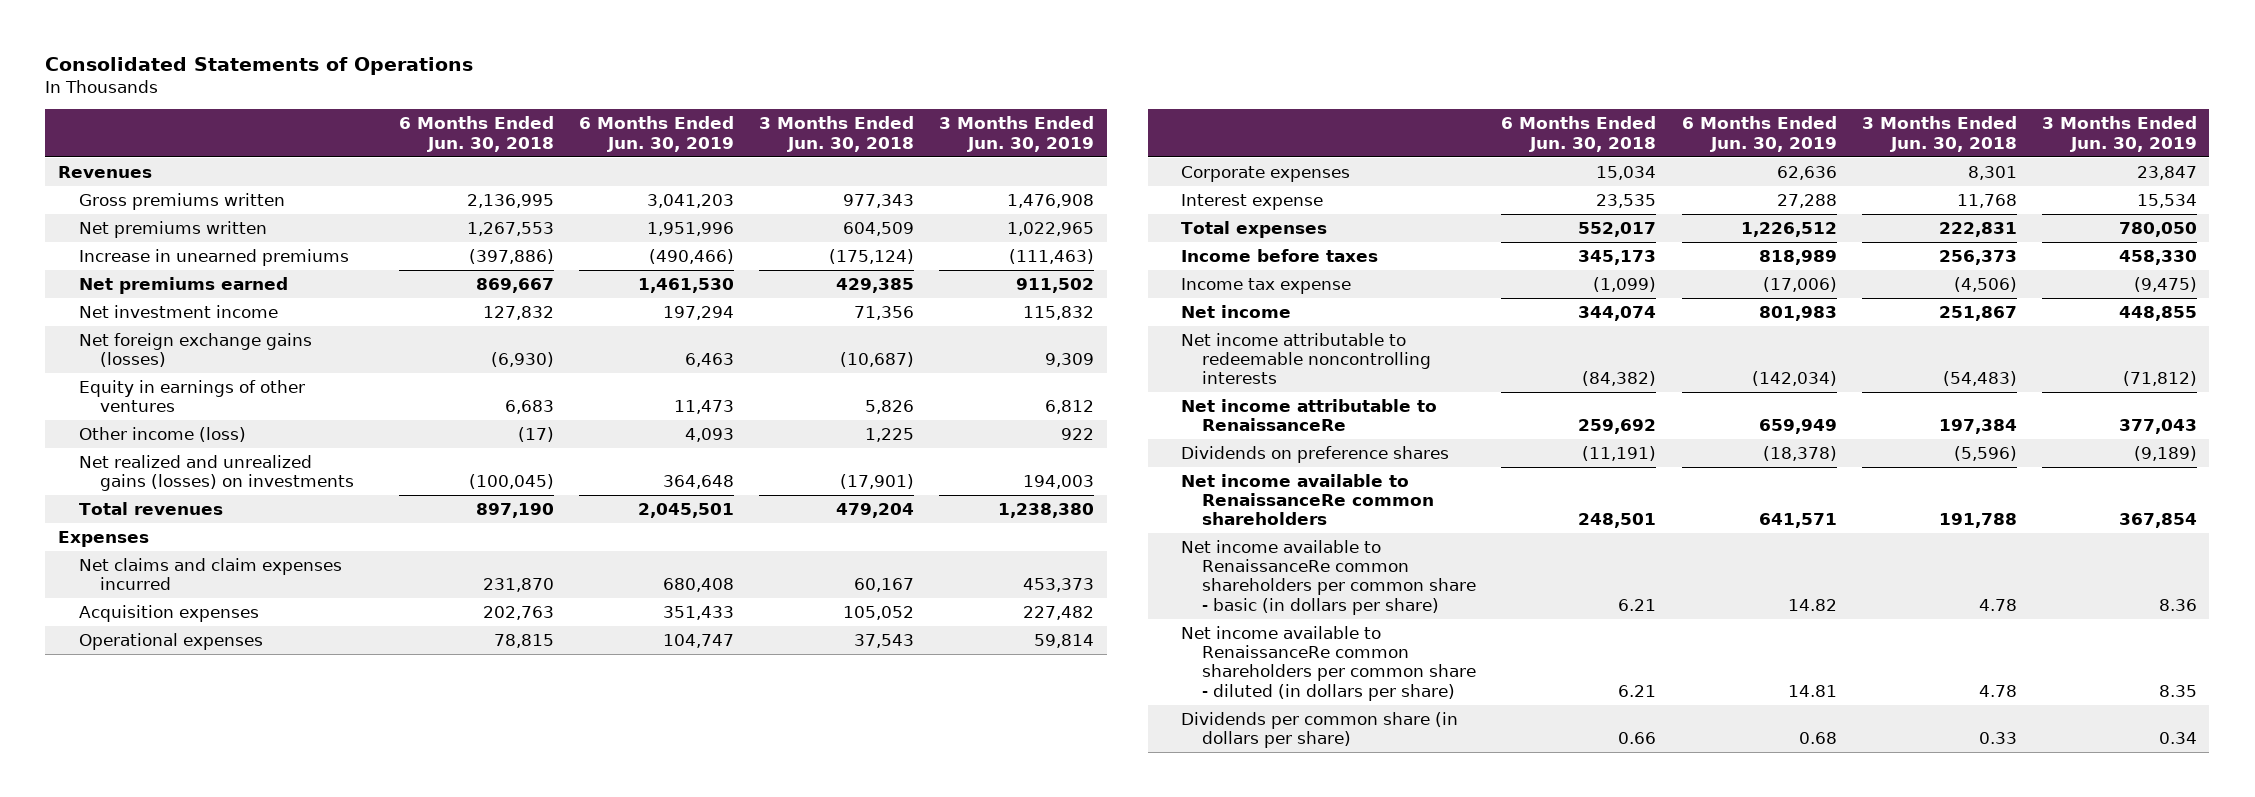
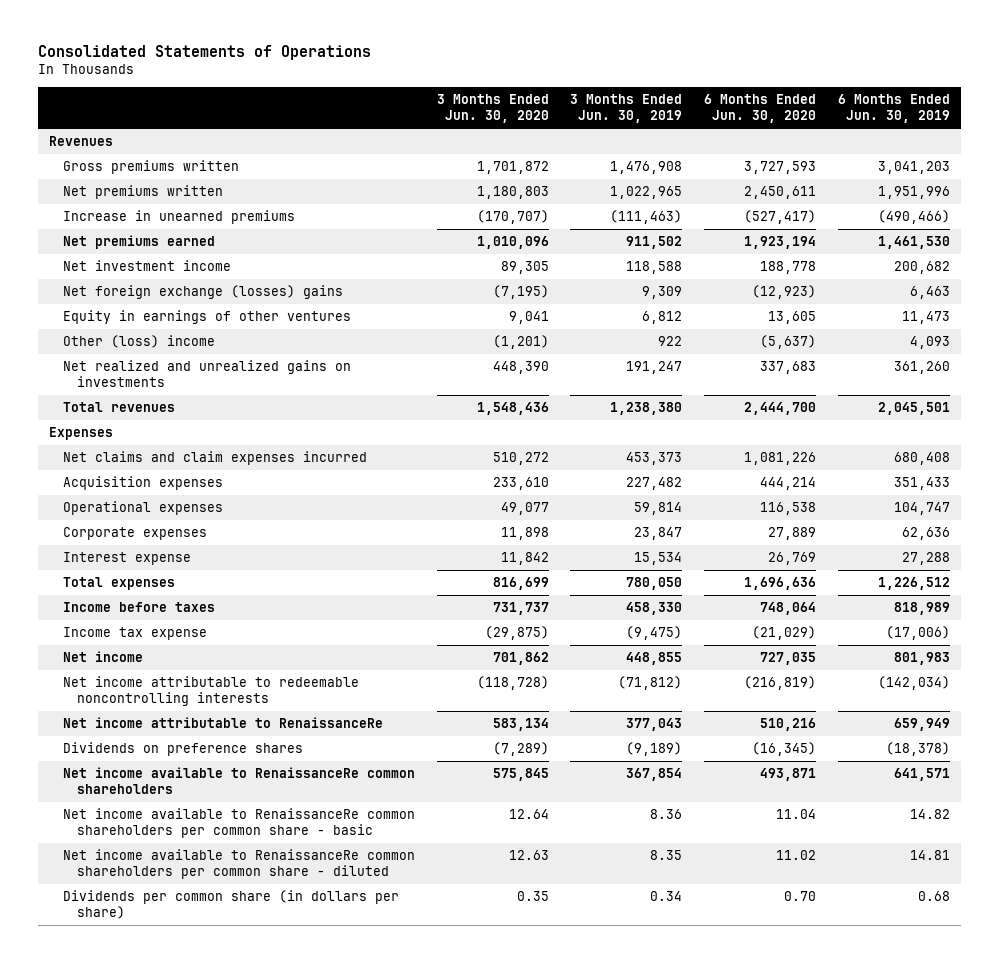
- | 6 Months Ended Jun. 30, 2018 | 6 Months Ended Jun. 30, 2019 | 3 Months Ended Jun. 30, 2018 | 3 Months Ended Jun. 30, 2019
+ | 3 Months Ended Jun. 30, 2020 | 3 Months Ended Jun. 30, 2019 | 6 Months Ended Jun. 30, 2020 | 6 Months Ended Jun. 30, 2019
- Net investment income | 127,832 | 197,294 | 71,356 | 115,832
- Net foreign exchange gains (losses) | (6,930) | 6,463 | (10,687) | 9,309
+ Net investment income | 89,305 | 118,588 | 188,778 | 200,682
+ Net foreign exchange (losses) gains | (7,195) | 9,309 | (12,923) | 6,463
- Other income (loss) | (17) | 4,093 | 1,225 | 922
- Net realized and unrealized gains (losses) on investments | (100,045) | 364,648 | (17,901) | 194,003
+ Other (loss) income | (1,201) | 922 | (5,637) | 4,093
+ Net realized and unrealized gains on investments | 448,390 | 191,247 | 337,683 | 361,260
- Net income available to RenaissanceRe common shareholders per common share - basic (in dollars per share) | 6.21 | 14.82 | 4.78 | 8.36
- Net income available to RenaissanceRe common shareholders per common share - diluted (in dollars per share) | 6.21 | 14.81 | 4.78 | 8.35
+ Net income available to RenaissanceRe common shareholders per common share - basic | 12.64 | 8.36 | 11.04 | 14.82
+ Net income available to RenaissanceRe common shareholders per common share - diluted | 12.63 | 8.35 | 11.02 | 14.81

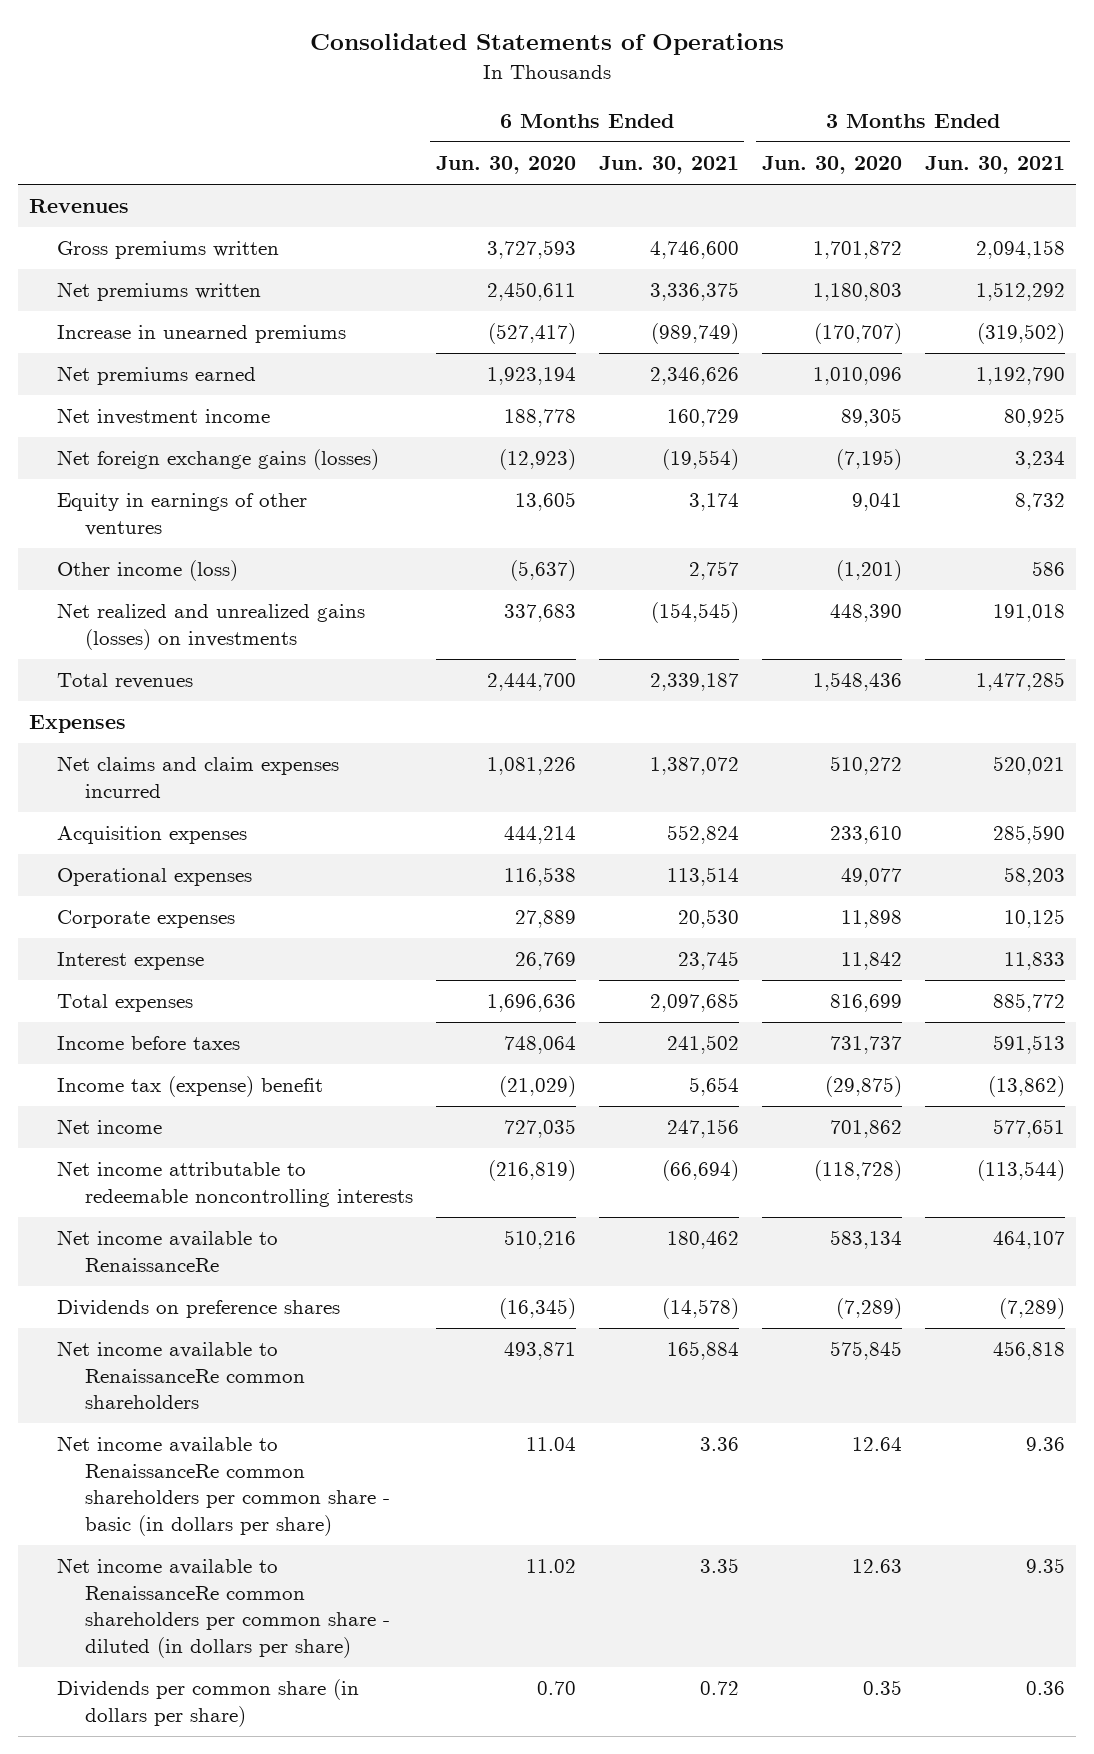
- | 3 Months Ended Jun. 30, 2020 | 3 Months Ended Jun. 30, 2019 | 6 Months Ended Jun. 30, 2020 | 6 Months Ended Jun. 30, 2019
+ | 6 Months Ended Jun. 30, 2020 | 6 Months Ended Jun. 30, 2021 | 3 Months Ended Jun. 30, 2020 | 3 Months Ended Jun. 30, 2021
- Net foreign exchange (losses) gains | (7,195) | 9,309 | (12,923) | 6,463
+ Net foreign exchange gains (losses) | (12,923) | (19,554) | (7,195) | 3,234
- Other (loss) income | (1,201) | 922 | (5,637) | 4,093
- Net realized and unrealized gains on investments | 448,390 | 191,247 | 337,683 | 361,260
+ Other income (loss) | (5,637) | 2,757 | (1,201) | 586
+ Net realized and unrealized gains (losses) on investments | 337,683 | (154,545) | 448,390 | 191,018
- Income tax expense | (29,875) | (9,475) | (21,029) | (17,006)
+ Income tax (expense) benefit | (21,029) | 5,654 | (29,875) | (13,862)
- Net income attributable to RenaissanceRe | 583,134 | 377,043 | 510,216 | 659,949
+ Net income available to RenaissanceRe | 510,216 | 180,462 | 583,134 | 464,107
- Net income available to RenaissanceRe common shareholders per common share - basic | 12.64 | 8.36 | 11.04 | 14.82
- Net income available to RenaissanceRe common shareholders per common share - diluted | 12.63 | 8.35 | 11.02 | 14.81
+ Net income available to RenaissanceRe common shareholders per common share - basic (in dollars per share) | 11.04 | 3.36 | 12.64 | 9.36
+ Net income available to RenaissanceRe common shareholders per common share - diluted (in dollars per share) | 11.02 | 3.35 | 12.63 | 9.35

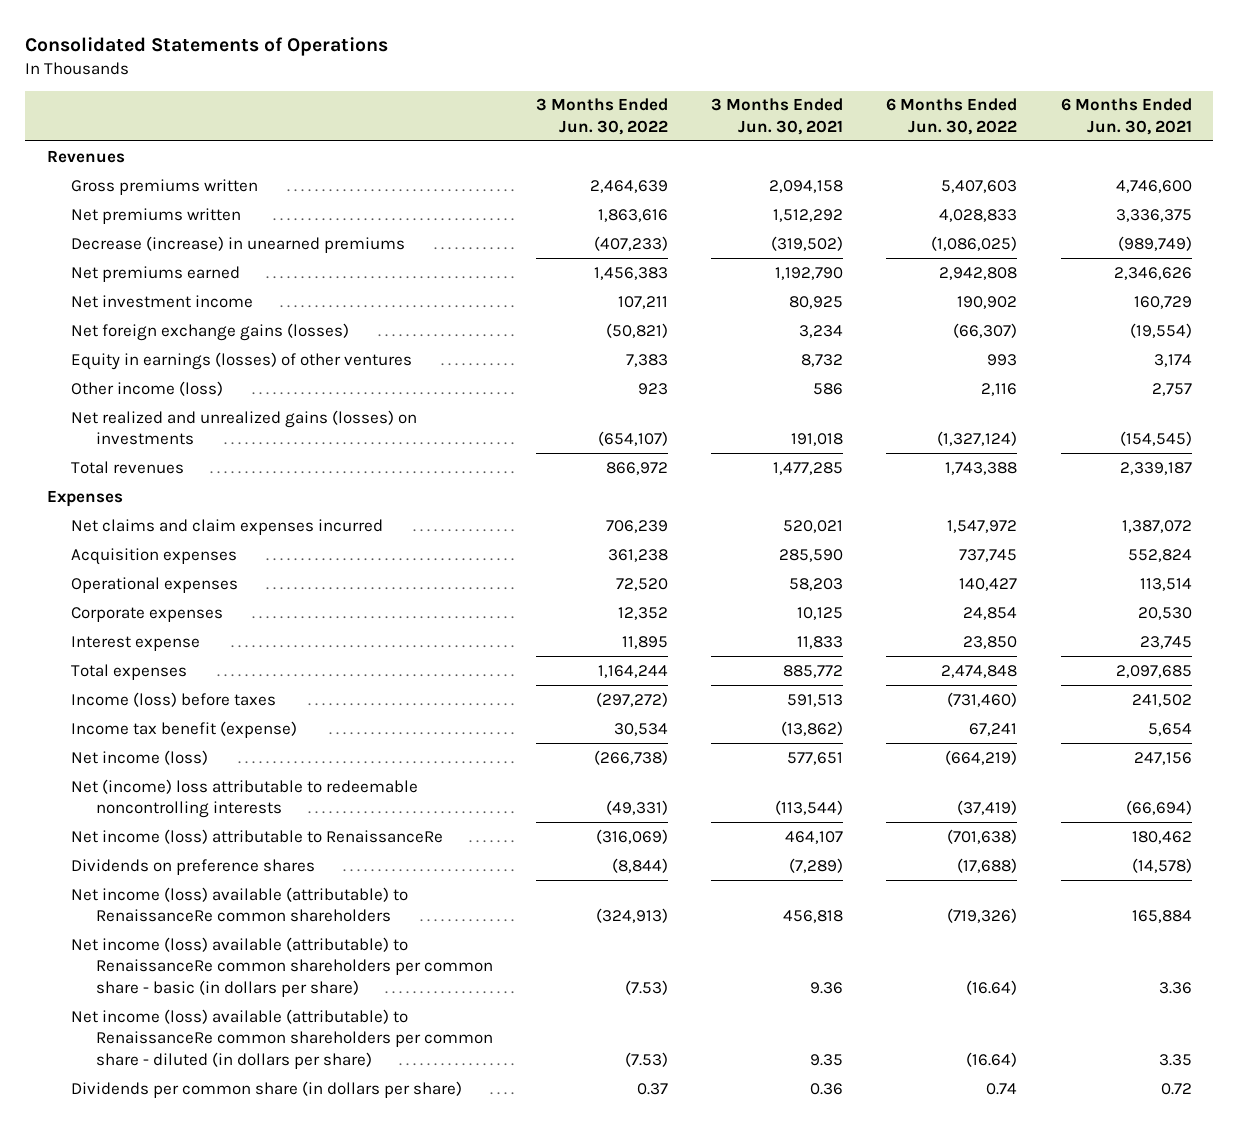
- | 6 Months Ended Jun. 30, 2020 | 6 Months Ended Jun. 30, 2021 | 3 Months Ended Jun. 30, 2020 | 3 Months Ended Jun. 30, 2021
+ | 3 Months Ended Jun. 30, 2022 | 3 Months Ended Jun. 30, 2021 | 6 Months Ended Jun. 30, 2022 | 6 Months Ended Jun. 30, 2021
- Increase in unearned premiums | (527,417) | (989,749) | (170,707) | (319,502)
+ Decrease (increase) in unearned premiums | (407,233) | (319,502) | (1,086,025) | (989,749)
- Equity in earnings of other ventures | 13,605 | 3,174 | 9,041 | 8,732
+ Equity in earnings (losses) of other ventures | 7,383 | 8,732 | 993 | 3,174
- Income before taxes | 748,064 | 241,502 | 731,737 | 591,513
- Income tax (expense) benefit | (21,029) | 5,654 | (29,875) | (13,862)
- Net income | 727,035 | 247,156 | 701,862 | 577,651
- Net income attributable to redeemable noncontrolling interests | (216,819) | (66,694) | (118,728) | (113,544)
- Net income available to RenaissanceRe | 510,216 | 180,462 | 583,134 | 464,107
+ Income (loss) before taxes | (297,272) | 591,513 | (731,460) | 241,502
+ Income tax benefit (expense) | 30,534 | (13,862) | 67,241 | 5,654
+ Net income (loss) | (266,738) | 577,651 | (664,219) | 247,156
+ Net (income) loss attributable to redeemable noncontrolling interests | (49,331) | (113,544) | (37,419) | (66,694)
+ Net income (loss) attributable to RenaissanceRe | (316,069) | 464,107 | (701,638) | 180,462
- Net income available to RenaissanceRe common shareholders | 493,871 | 165,884 | 575,845 | 456,818
- Net income available to RenaissanceRe common shareholders per common share - basic (in dollars per share) | 11.04 | 3.36 | 12.64 | 9.36
- Net income available to RenaissanceRe common shareholders per common share - diluted (in dollars per share) | 11.02 | 3.35 | 12.63 | 9.35
+ Net income (loss) available (attributable) to RenaissanceRe common shareholders | (324,913) | 456,818 | (719,326) | 165,884
+ Net income (loss) available (attributable) to RenaissanceRe common shareholders per common share - basic (in dollars per share) | (7.53) | 9.36 | (16.64) | 3.36
+ Net income (loss) available (attributable) to RenaissanceRe common shareholders per common share - diluted (in dollars per share) | (7.53) | 9.35 | (16.64) | 3.35

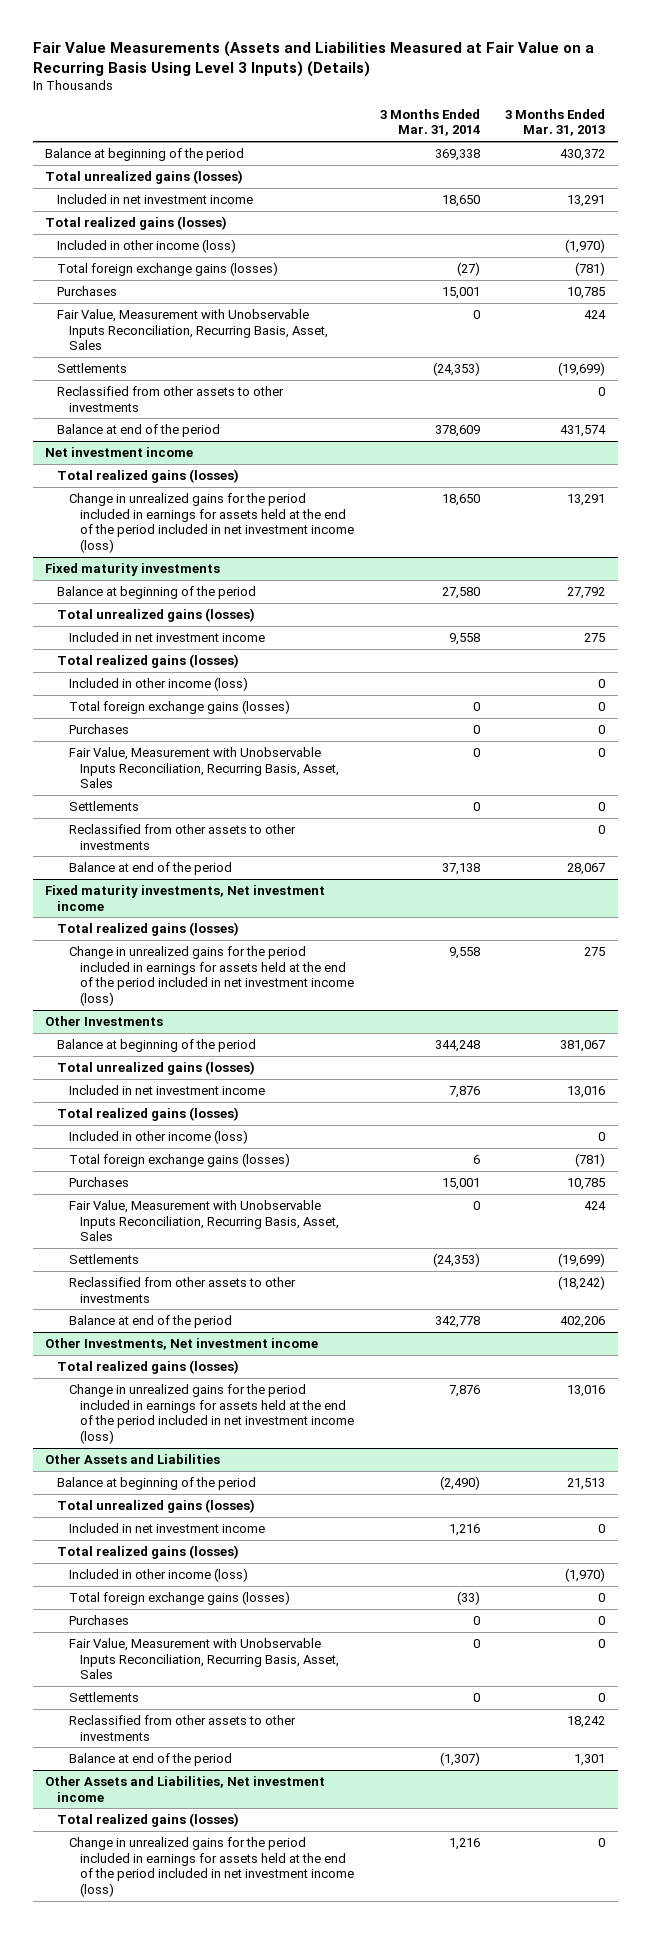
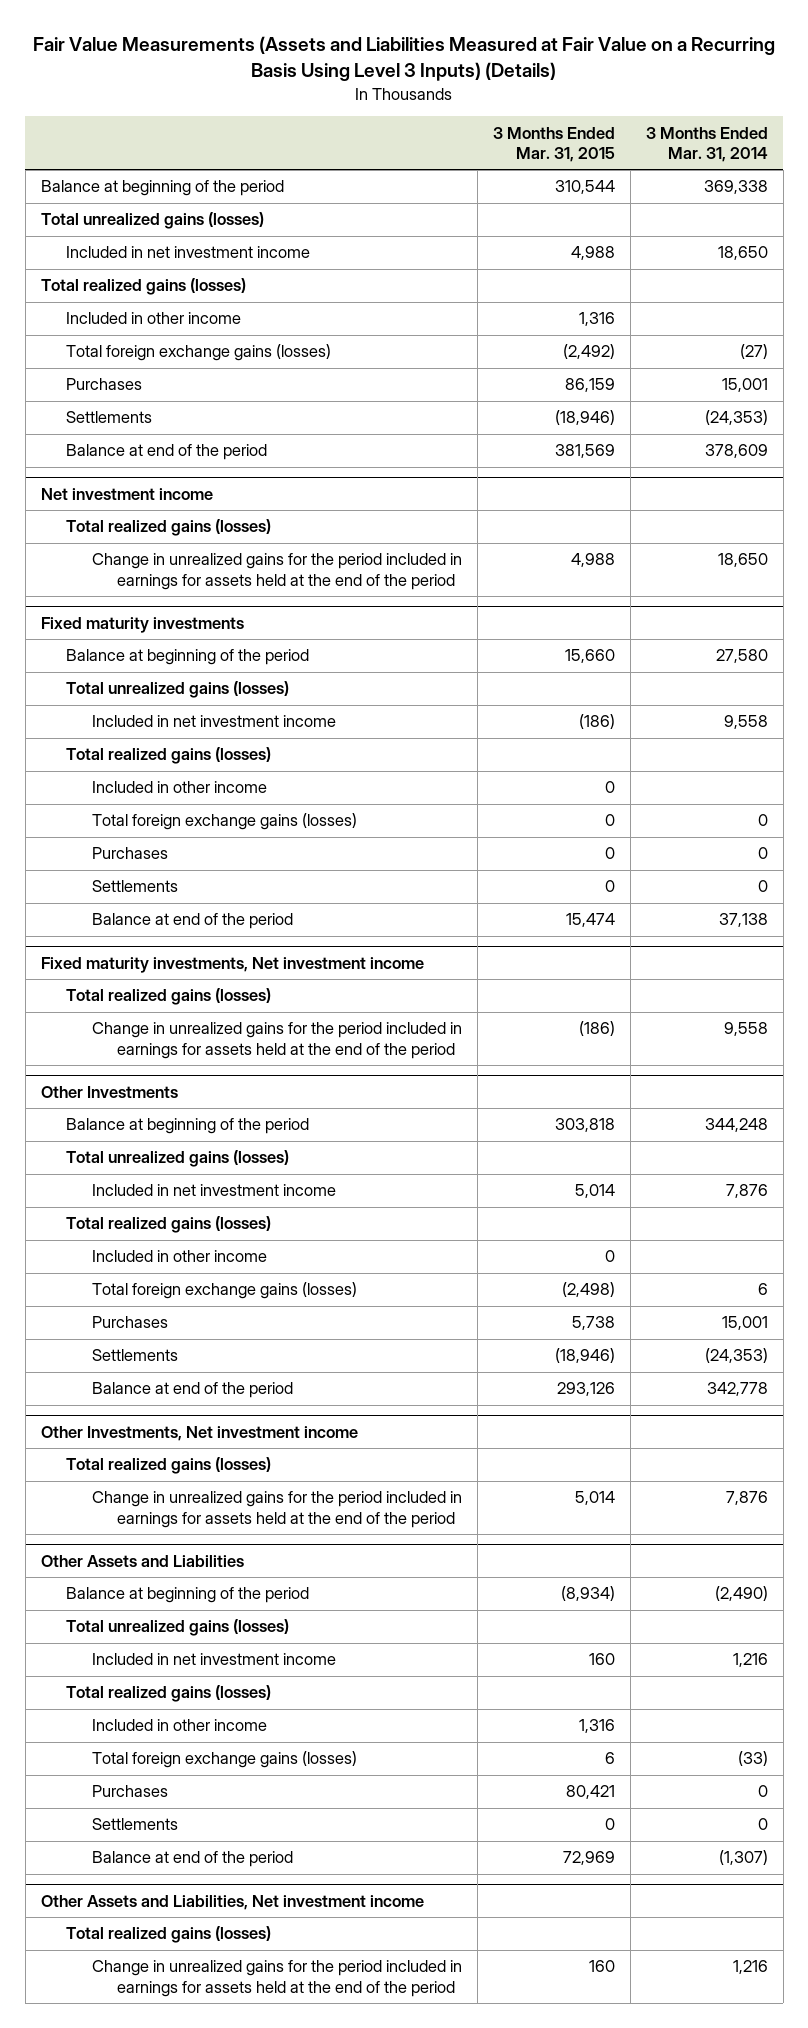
- | 3 Months Ended Mar. 31, 2014 | 3 Months Ended Mar. 31, 2013
+ | 3 Months Ended Mar. 31, 2015 | 3 Months Ended Mar. 31, 2014
- Included in other income (loss) | | (1,970)
+ Included in other income | 1,316 |
- Fair Value, Measurement with Unobservable Inputs Reconciliation, Recurring Basis, Asset, Sales | 0 | 424
- Reclassified from other assets to other investments | | 0
@ Net investment income
- Change in unrealized gains for the period included in earnings for assets held at the end of the period included in net investment income (loss) | 18,650 | 13,291
+ Change in unrealized gains for the period included in earnings for assets held at the end of the period | 4,988 | 18,650
@ Fixed maturity investments
- Included in other income (loss) | | 0
+ Included in other income | 0 |
- Fair Value, Measurement with Unobservable Inputs Reconciliation, Recurring Basis, Asset, Sales | 0 | 0
- Reclassified from other assets to other investments | | 0
@ Fixed maturity investments, Net investment income
- Change in unrealized gains for the period included in earnings for assets held at the end of the period included in net investment income (loss) | 9,558 | 275
+ Change in unrealized gains for the period included in earnings for assets held at the end of the period | (186) | 9,558
@ Other Investments
- Included in other income (loss) | | 0
+ Included in other income | 0 |
- Fair Value, Measurement with Unobservable Inputs Reconciliation, Recurring Basis, Asset, Sales | 0 | 424
- Reclassified from other assets to other investments | | (18,242)
@ Other Investments, Net investment income
- Change in unrealized gains for the period included in earnings for assets held at the end of the period included in net investment income (loss) | 7,876 | 13,016
+ Change in unrealized gains for the period included in earnings for assets held at the end of the period | 5,014 | 7,876
@ Other Assets and Liabilities
- Included in other income (loss) | | (1,970)
+ Included in other income | 1,316 |
- Fair Value, Measurement with Unobservable Inputs Reconciliation, Recurring Basis, Asset, Sales | 0 | 0
- Reclassified from other assets to other investments | | 18,242
@ Other Assets and Liabilities, Net investment income
- Change in unrealized gains for the period included in earnings for assets held at the end of the period included in net investment income (loss) | 1,216 | 0
+ Change in unrealized gains for the period included in earnings for assets held at the end of the period | 160 | 1,216

